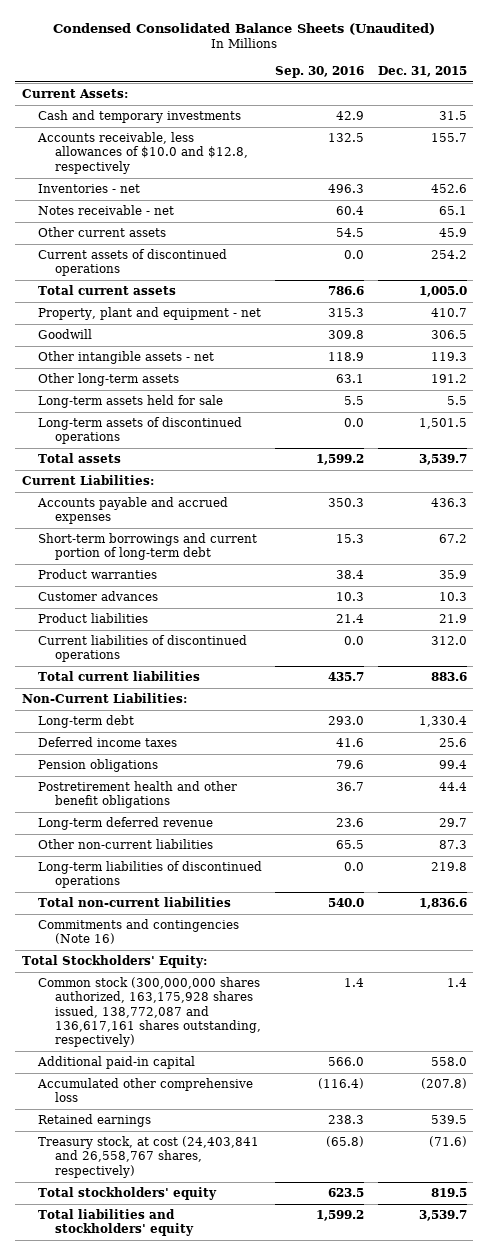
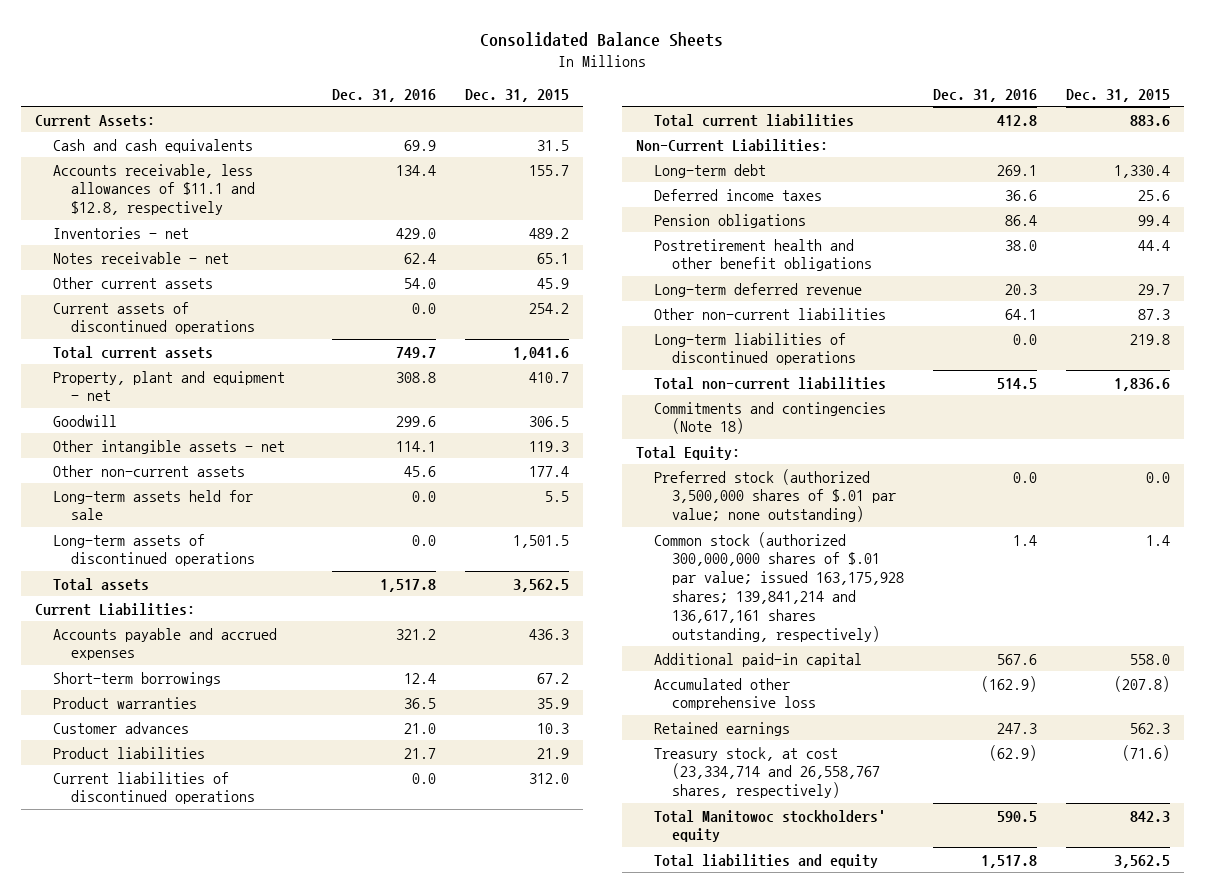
- Condensed Consolidated Balance Sheets (Unaudited)
+ Consolidated Balance Sheets
- | Sep. 30, 2016 | Dec. 31, 2015
+ | Dec. 31, 2016 | Dec. 31, 2015
- Cash and temporary investments | 42.9 | 31.5
- Accounts receivable, less allowances of $10.0 and $12.8, respectively | 132.5 | 155.7
- Inventories - net | 496.3 | 452.6
+ Cash and cash equivalents | 69.9 | 31.5
+ Accounts receivable, less allowances of $11.1 and $12.8, respectively | 134.4 | 155.7
+ Inventories - net | 429.0 | 489.2
- Total current assets | 786.6 | 1,005.0
+ Total current assets | 749.7 | 1,041.6
- Other long-term assets | 63.1 | 191.2
+ Other non-current assets | 45.6 | 177.4
- Total assets | 1,599.2 | 3,539.7
+ Total assets | 1,517.8 | 3,562.5
- Short-term borrowings and current portion of long-term debt | 15.3 | 67.2
+ Short-term borrowings | 12.4 | 67.2
- Commitments and contingencies (Note 16)
- Total Stockholders' Equity:
- Common stock (300,000,000 shares authorized, 163,175,928 shares issued, 138,772,087 and 136,617,161 shares outstanding, respectively) | 1.4 | 1.4
+ Commitments and contingencies (Note 18)
+ Total Equity:
+ Preferred stock (authorized 3,500,000 shares of $.01 par value; none outstanding) | 0.0 | 0.0
+ Common stock (authorized 300,000,000 shares of $.01 par value; issued 163,175,928 shares; 139,841,214 and 136,617,161 shares outstanding, respectively) | 1.4 | 1.4
- Retained earnings | 238.3 | 539.5
- Treasury stock, at cost (24,403,841 and 26,558,767 shares, respectively) | (65.8) | (71.6)
- Total stockholders' equity | 623.5 | 819.5
- Total liabilities and stockholders' equity | 1,599.2 | 3,539.7
+ Retained earnings | 247.3 | 562.3
+ Treasury stock, at cost (23,334,714 and 26,558,767 shares, respectively) | (62.9) | (71.6)
+ Total Manitowoc stockholders' equity | 590.5 | 842.3
+ Total liabilities and equity | 1,517.8 | 3,562.5

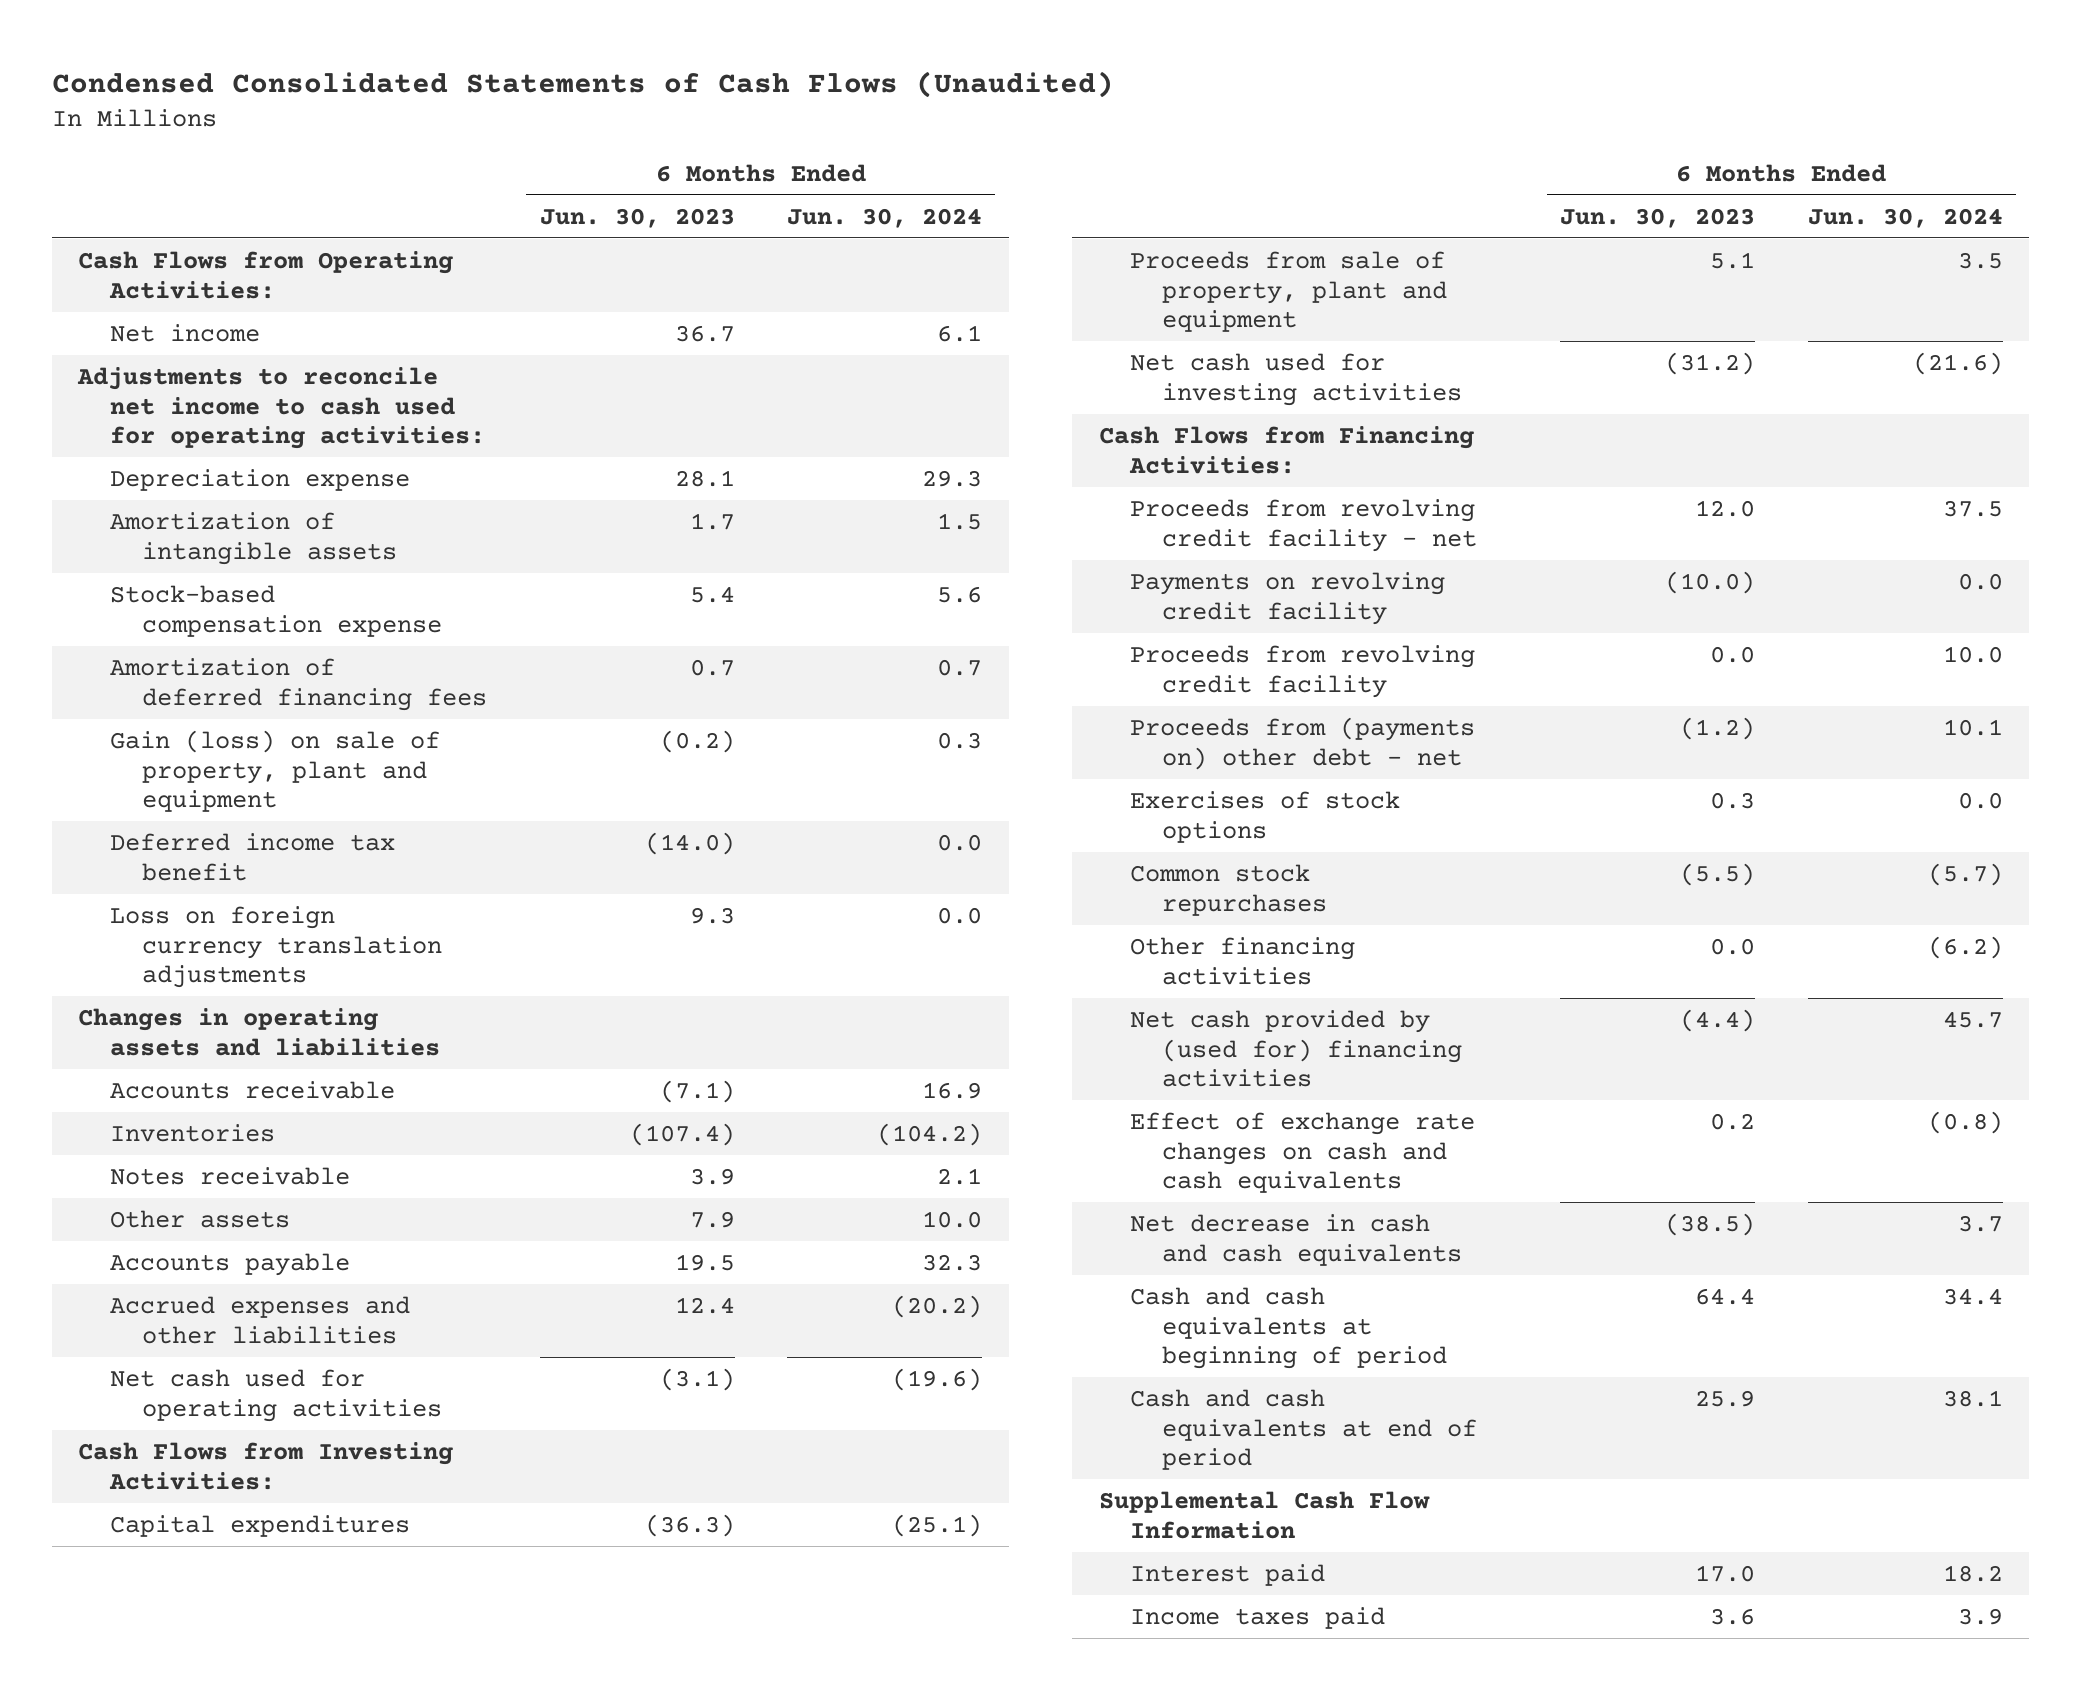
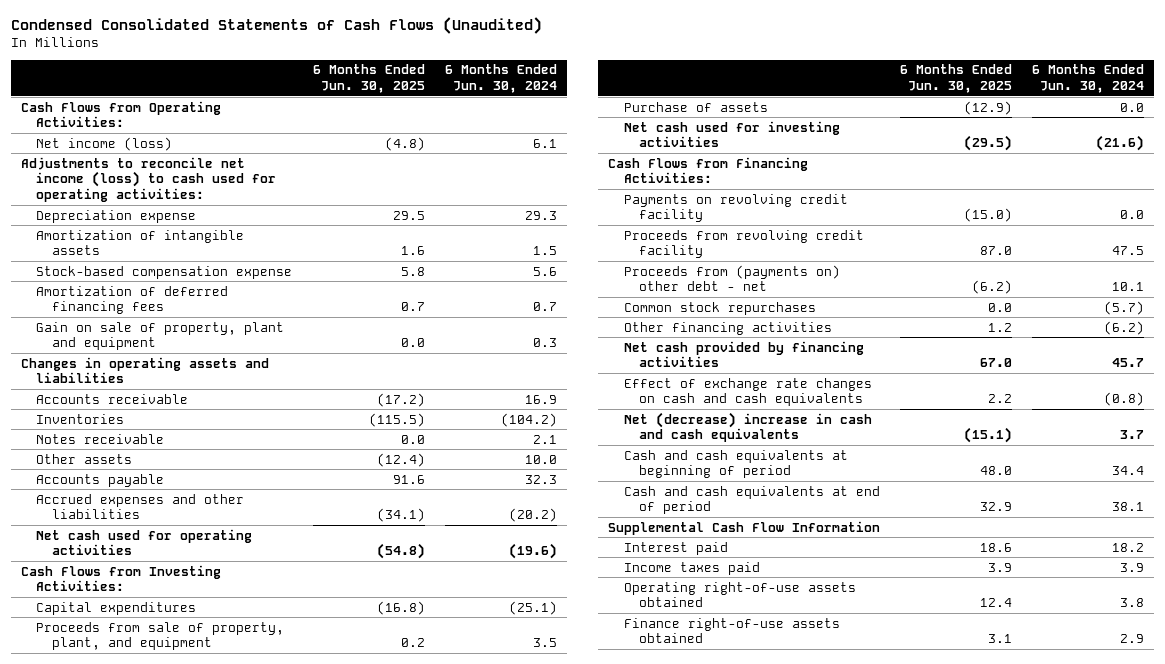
- | 6 Months Ended Jun. 30, 2023 | 6 Months Ended Jun. 30, 2024
+ | 6 Months Ended Jun. 30, 2025 | 6 Months Ended Jun. 30, 2024
- Net income | 36.7 | 6.1
- Adjustments to reconcile net income to cash used for operating activities:
+ Net income (loss) | (4.8) | 6.1
+ Adjustments to reconcile net income (loss) to cash used for operating activities:
- Gain (loss) on sale of property, plant and equipment | (0.2) | 0.3
- Deferred income tax benefit | (14.0) | 0.0
- Loss on foreign currency translation adjustments | 9.3 | 0.0
+ Gain on sale of property, plant and equipment | 0.0 | 0.3
- Proceeds from sale of property, plant and equipment | 5.1 | 3.5
+ Proceeds from sale of property, plant, and equipment | 0.2 | 3.5
+ Purchase of assets | (12.9) | 0.0
- Proceeds from revolving credit facility - net | 12.0 | 37.5
- Proceeds from revolving credit facility | 0.0 | 10.0
+ Proceeds from revolving credit facility | 87.0 | 47.5
- Exercises of stock options | 0.3 | 0.0
- Net cash provided by (used for) financing activities | (4.4) | 45.7
+ Net cash provided by financing activities | 67.0 | 45.7
- Net decrease in cash and cash equivalents | (38.5) | 3.7
+ Net (decrease) increase in cash and cash equivalents | (15.1) | 3.7
+ Operating right-of-use assets obtained | 12.4 | 3.8
+ Finance right-of-use assets obtained | 3.1 | 2.9

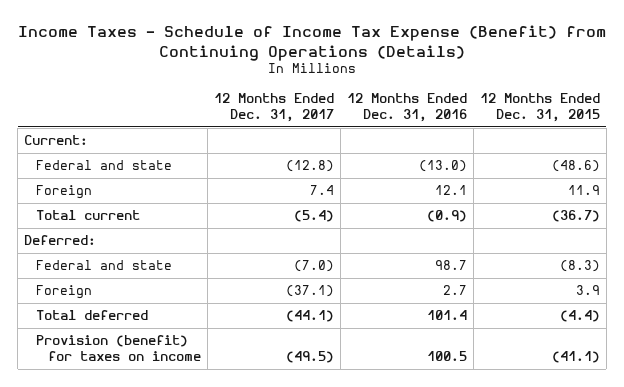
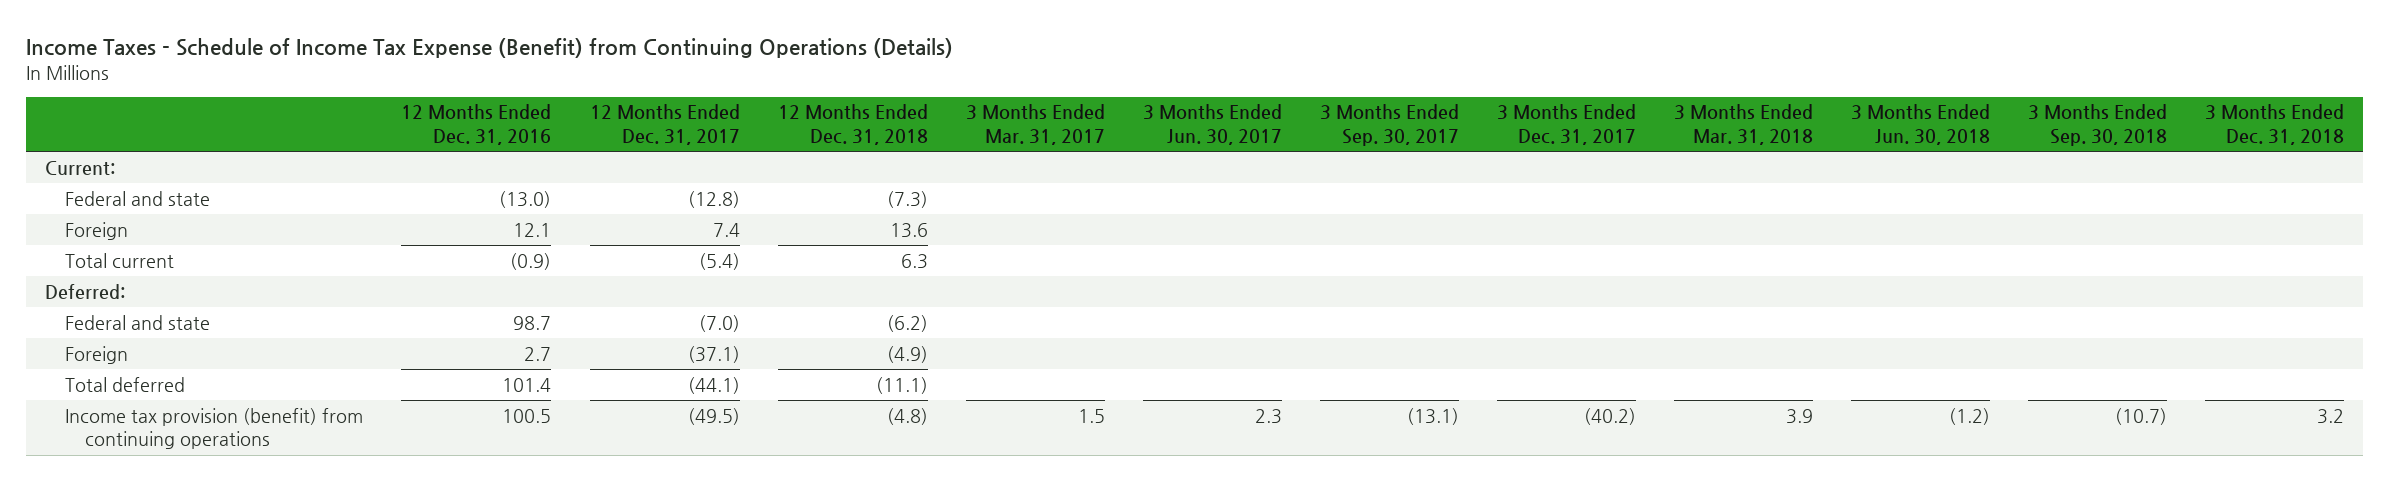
- | 12 Months Ended Dec. 31, 2017 | 12 Months Ended Dec. 31, 2016 | 12 Months Ended Dec. 31, 2015
+ | 12 Months Ended Dec. 31, 2016 | 12 Months Ended Dec. 31, 2017 | 12 Months Ended Dec. 31, 2018 | 3 Months Ended Mar. 31, 2017 | 3 Months Ended Jun. 30, 2017 | 3 Months Ended Sep. 30, 2017 | 3 Months Ended Dec. 31, 2017 | 3 Months Ended Mar. 31, 2018 | 3 Months Ended Jun. 30, 2018 | 3 Months Ended Sep. 30, 2018 | 3 Months Ended Dec. 31, 2018
- Provision (benefit) for taxes on income | (49.5) | 100.5 | (41.1)
+ Income tax provision (benefit) from continuing operations | 100.5 | (49.5) | (4.8) | 1.5 | 2.3 | (13.1) | (40.2) | 3.9 | (1.2) | (10.7) | 3.2

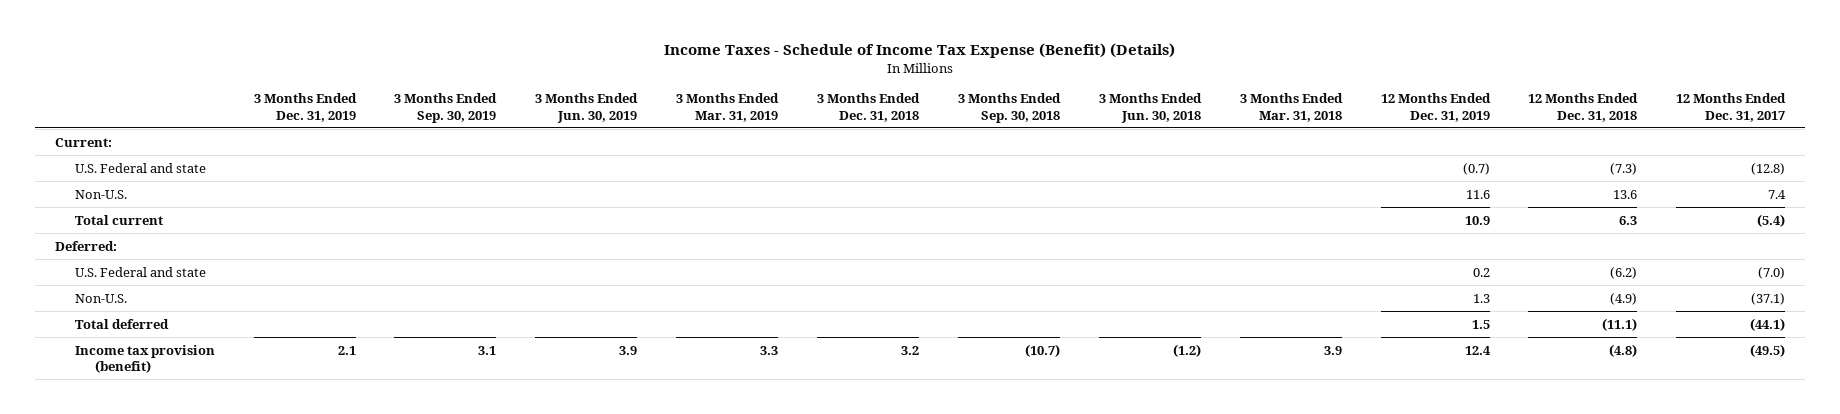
- Income Taxes - Schedule of Income Tax Expense (Benefit) from Continuing Operations (Details)
+ Income Taxes - Schedule of Income Tax Expense (Benefit) (Details)
- | 12 Months Ended Dec. 31, 2016 | 12 Months Ended Dec. 31, 2017 | 12 Months Ended Dec. 31, 2018 | 3 Months Ended Mar. 31, 2017 | 3 Months Ended Jun. 30, 2017 | 3 Months Ended Sep. 30, 2017 | 3 Months Ended Dec. 31, 2017 | 3 Months Ended Mar. 31, 2018 | 3 Months Ended Jun. 30, 2018 | 3 Months Ended Sep. 30, 2018 | 3 Months Ended Dec. 31, 2018
+ | 3 Months Ended Dec. 31, 2019 | 3 Months Ended Sep. 30, 2019 | 3 Months Ended Jun. 30, 2019 | 3 Months Ended Mar. 31, 2019 | 3 Months Ended Dec. 31, 2018 | 3 Months Ended Sep. 30, 2018 | 3 Months Ended Jun. 30, 2018 | 3 Months Ended Mar. 31, 2018 | 12 Months Ended Dec. 31, 2019 | 12 Months Ended Dec. 31, 2018 | 12 Months Ended Dec. 31, 2017
- Federal and state | (13.0) | (12.8) | (7.3) | | | | | | | |
- Foreign | 12.1 | 7.4 | 13.6 | | | | | | | |
+ U.S. Federal and state | | | | | | | | | (0.7) | (7.3) | (12.8)
+ Non-U.S. | | | | | | | | | 11.6 | 13.6 | 7.4
- Federal and state | 98.7 | (7.0) | (6.2) | | | | | | | |
- Foreign | 2.7 | (37.1) | (4.9) | | | | | | | |
+ U.S. Federal and state | | | | | | | | | 0.2 | (6.2) | (7.0)
+ Non-U.S. | | | | | | | | | 1.3 | (4.9) | (37.1)
- Income tax provision (benefit) from continuing operations | 100.5 | (49.5) | (4.8) | 1.5 | 2.3 | (13.1) | (40.2) | 3.9 | (1.2) | (10.7) | 3.2
+ Income tax provision (benefit) | 2.1 | 3.1 | 3.9 | 3.3 | 3.2 | (10.7) | (1.2) | 3.9 | 12.4 | (4.8) | (49.5)

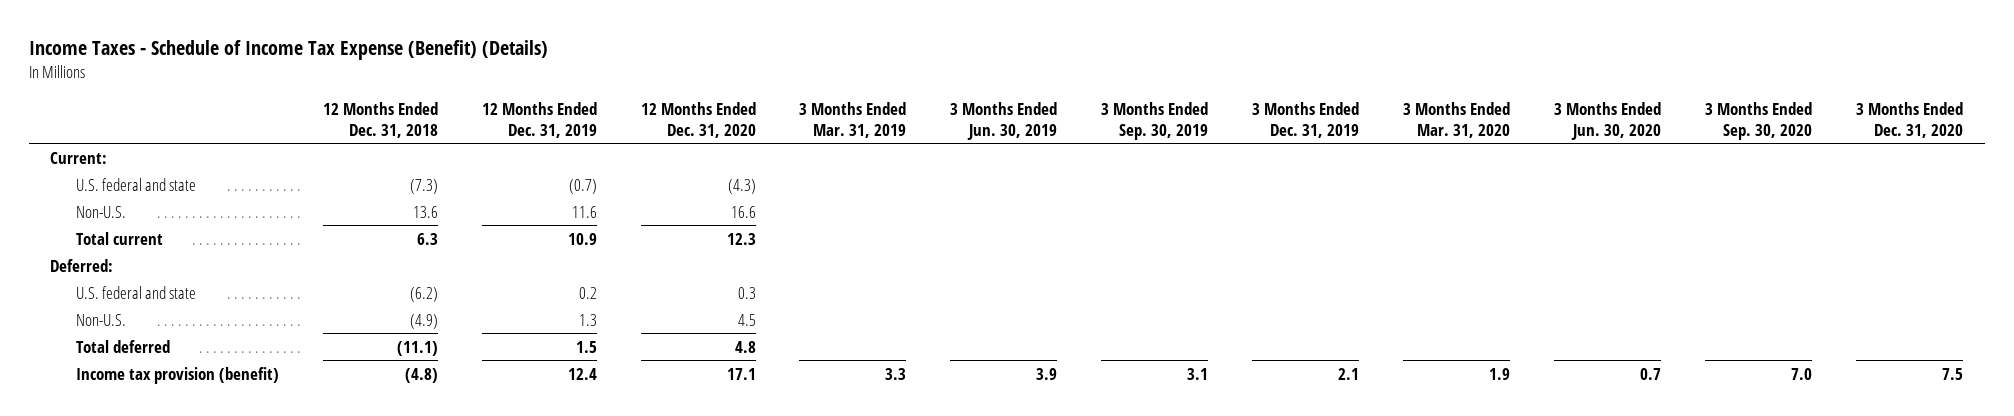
- | 3 Months Ended Dec. 31, 2019 | 3 Months Ended Sep. 30, 2019 | 3 Months Ended Jun. 30, 2019 | 3 Months Ended Mar. 31, 2019 | 3 Months Ended Dec. 31, 2018 | 3 Months Ended Sep. 30, 2018 | 3 Months Ended Jun. 30, 2018 | 3 Months Ended Mar. 31, 2018 | 12 Months Ended Dec. 31, 2019 | 12 Months Ended Dec. 31, 2018 | 12 Months Ended Dec. 31, 2017
+ | 12 Months Ended Dec. 31, 2018 | 12 Months Ended Dec. 31, 2019 | 12 Months Ended Dec. 31, 2020 | 3 Months Ended Mar. 31, 2019 | 3 Months Ended Jun. 30, 2019 | 3 Months Ended Sep. 30, 2019 | 3 Months Ended Dec. 31, 2019 | 3 Months Ended Mar. 31, 2020 | 3 Months Ended Jun. 30, 2020 | 3 Months Ended Sep. 30, 2020 | 3 Months Ended Dec. 31, 2020
- U.S. Federal and state | | | | | | | | | (0.7) | (7.3) | (12.8)
+ U.S. federal and state | (7.3) | (0.7) | (4.3) | | | | | | | |
- U.S. Federal and state | | | | | | | | | 0.2 | (6.2) | (7.0)
+ U.S. federal and state | (6.2) | 0.2 | 0.3 | | | | | | | |

